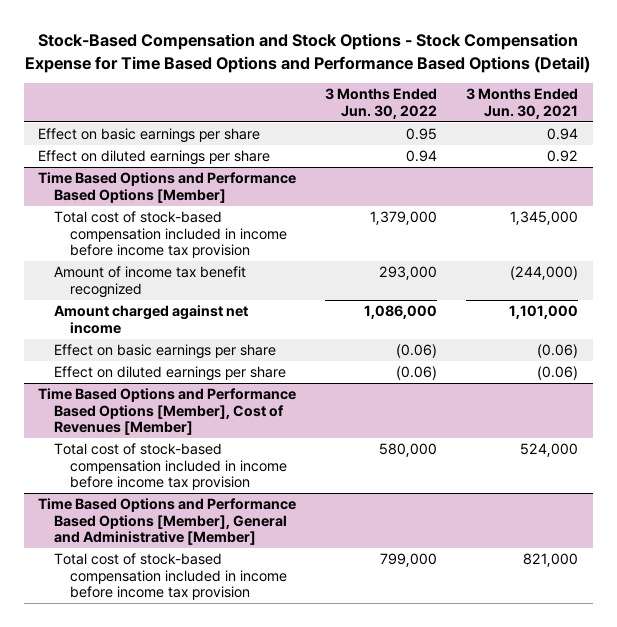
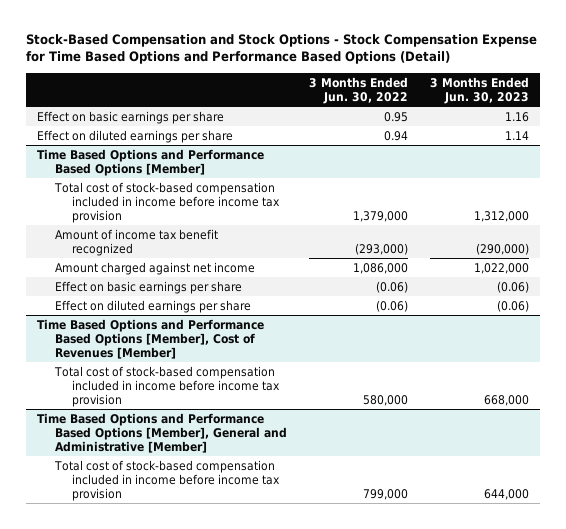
- | 3 Months Ended Jun. 30, 2022 | 3 Months Ended Jun. 30, 2021
+ | 3 Months Ended Jun. 30, 2022 | 3 Months Ended Jun. 30, 2023
@ Time Based Options and Performance Based Options [Member]
- Amount of income tax benefit recognized | 293,000 | (244,000)
+ Amount of income tax benefit recognized | (293,000) | (290,000)

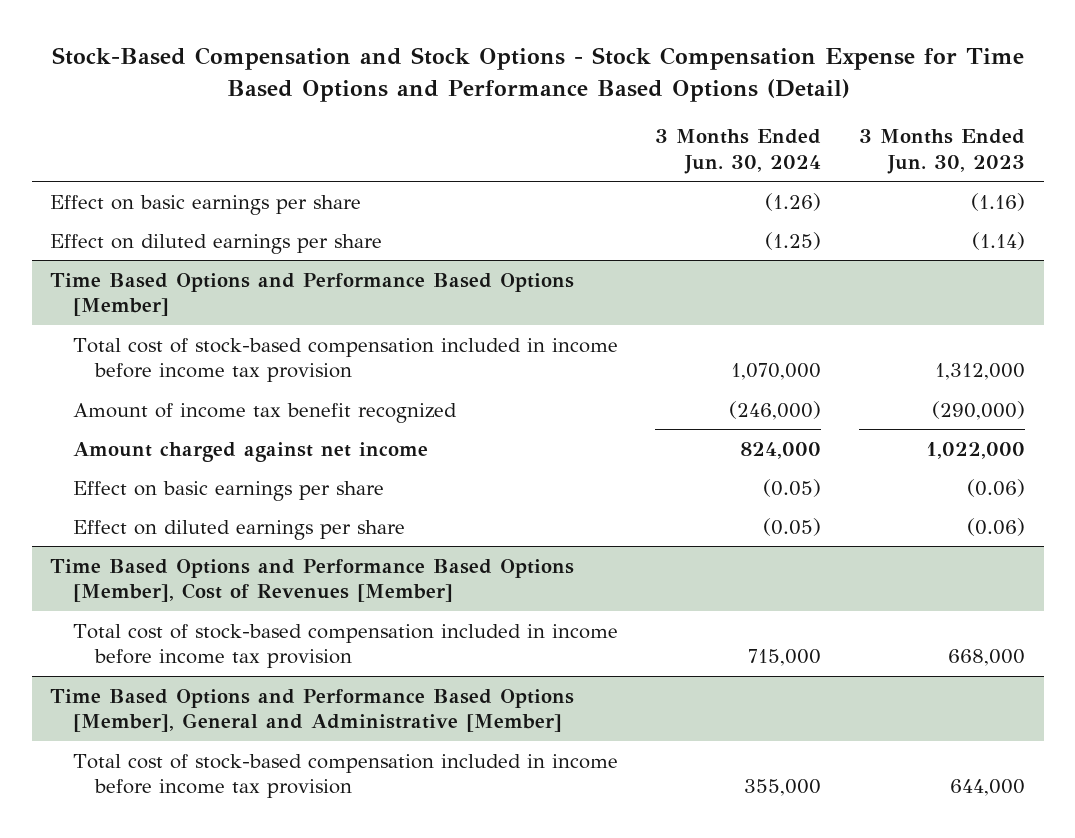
- | 3 Months Ended Jun. 30, 2022 | 3 Months Ended Jun. 30, 2023
+ | 3 Months Ended Jun. 30, 2024 | 3 Months Ended Jun. 30, 2023
- Effect on basic earnings per share | 0.95 | 1.16
- Effect on diluted earnings per share | 0.94 | 1.14
+ Effect on basic earnings per share | (1.26) | (1.16)
+ Effect on diluted earnings per share | (1.25) | (1.14)

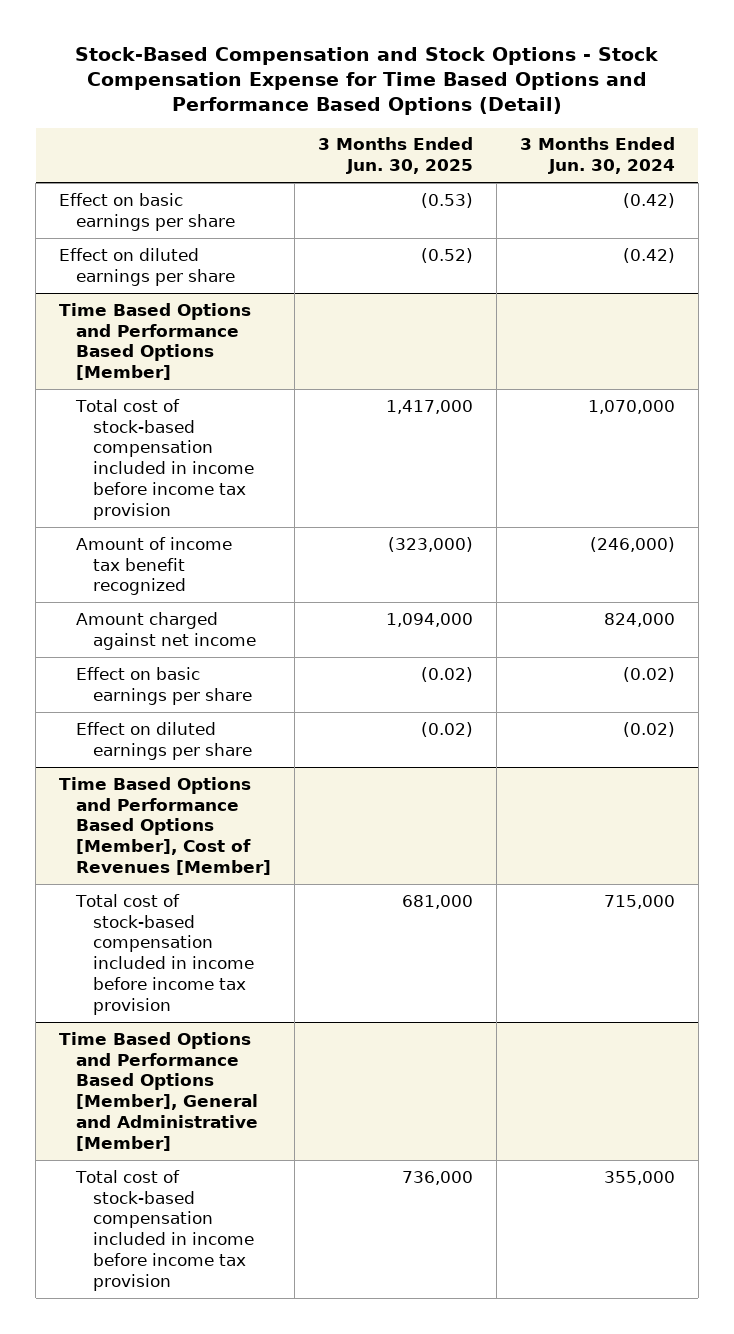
- | 3 Months Ended Jun. 30, 2024 | 3 Months Ended Jun. 30, 2023
+ | 3 Months Ended Jun. 30, 2025 | 3 Months Ended Jun. 30, 2024
- Effect on basic earnings per share | (1.26) | (1.16)
- Effect on diluted earnings per share | (1.25) | (1.14)
+ Effect on basic earnings per share | (0.53) | (0.42)
+ Effect on diluted earnings per share | (0.52) | (0.42)
@ Time Based Options and Performance Based Options [Member]
- Effect on basic earnings per share | (0.05) | (0.06)
- Effect on diluted earnings per share | (0.05) | (0.06)
+ Effect on basic earnings per share | (0.02) | (0.02)
+ Effect on diluted earnings per share | (0.02) | (0.02)

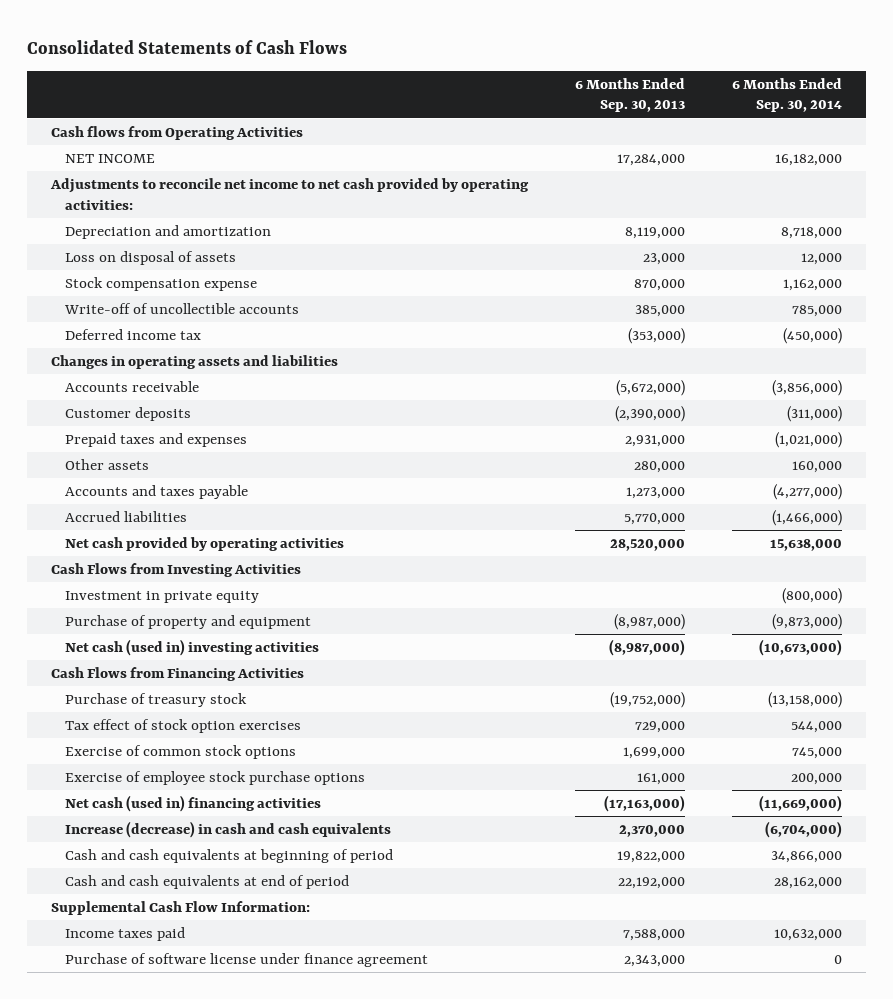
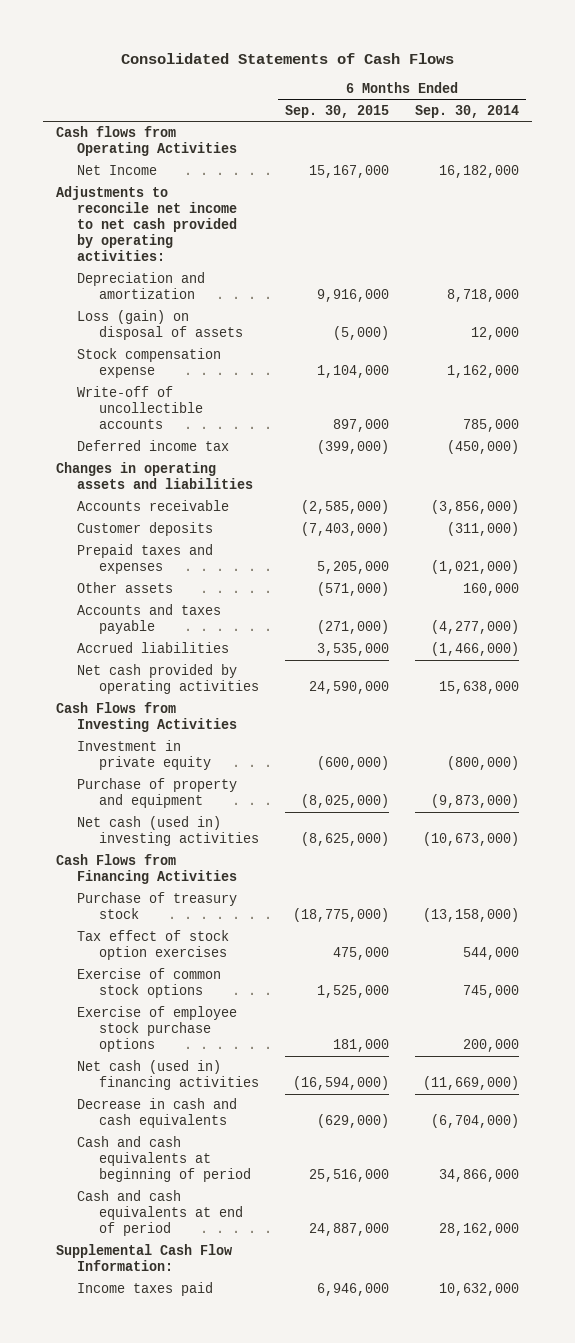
- | 6 Months Ended Sep. 30, 2013 | 6 Months Ended Sep. 30, 2014
+ | 6 Months Ended Sep. 30, 2015 | 6 Months Ended Sep. 30, 2014
- NET INCOME | 17,284,000 | 16,182,000
+ Net Income | 15,167,000 | 16,182,000
- Loss on disposal of assets | 23,000 | 12,000
+ Loss (gain) on disposal of assets | (5,000) | 12,000
- Increase (decrease) in cash and cash equivalents | 2,370,000 | (6,704,000)
+ Decrease in cash and cash equivalents | (629,000) | (6,704,000)
- Purchase of software license under finance agreement | 2,343,000 | 0

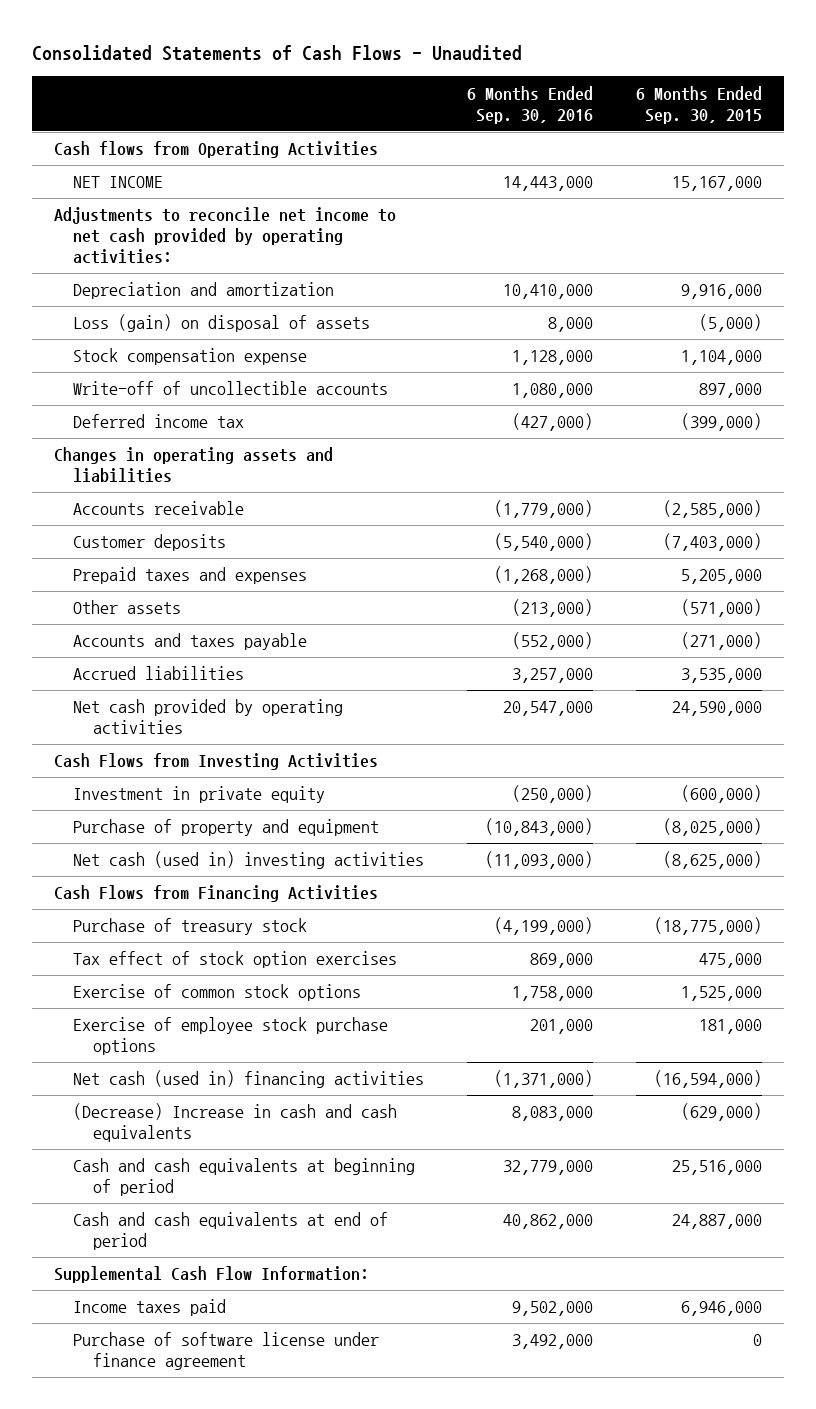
- Consolidated Statements of Cash Flows
+ Consolidated Statements of Cash Flows - Unaudited
- | 6 Months Ended Sep. 30, 2015 | 6 Months Ended Sep. 30, 2014
+ | 6 Months Ended Sep. 30, 2016 | 6 Months Ended Sep. 30, 2015
- Net Income | 15,167,000 | 16,182,000
+ NET INCOME | 14,443,000 | 15,167,000
- Decrease in cash and cash equivalents | (629,000) | (6,704,000)
+ (Decrease) Increase in cash and cash equivalents | 8,083,000 | (629,000)
+ Purchase of software license under finance agreement | 3,492,000 | 0

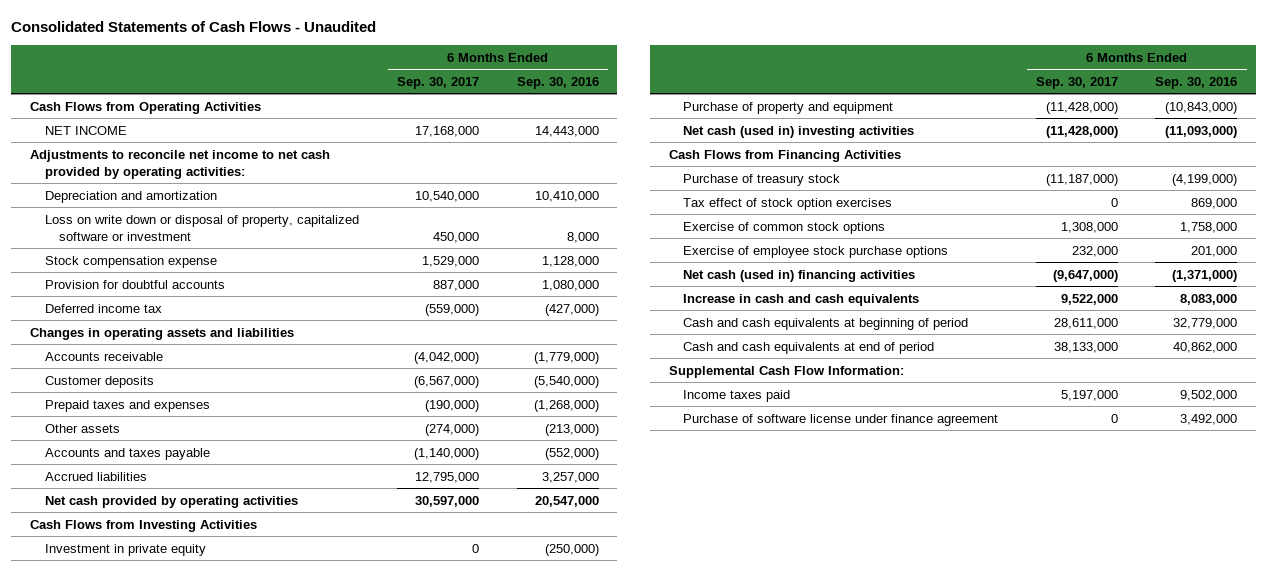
- | 6 Months Ended Sep. 30, 2016 | 6 Months Ended Sep. 30, 2015
+ | 6 Months Ended Sep. 30, 2017 | 6 Months Ended Sep. 30, 2016
- Cash flows from Operating Activities
+ Cash Flows from Operating Activities
- Loss (gain) on disposal of assets | 8,000 | (5,000)
+ Loss on write down or disposal of property, capitalized software or investment | 450,000 | 8,000
- Write-off of uncollectible accounts | 1,080,000 | 897,000
+ Provision for doubtful accounts | 887,000 | 1,080,000
- (Decrease) Increase in cash and cash equivalents | 8,083,000 | (629,000)
+ Increase in cash and cash equivalents | 9,522,000 | 8,083,000

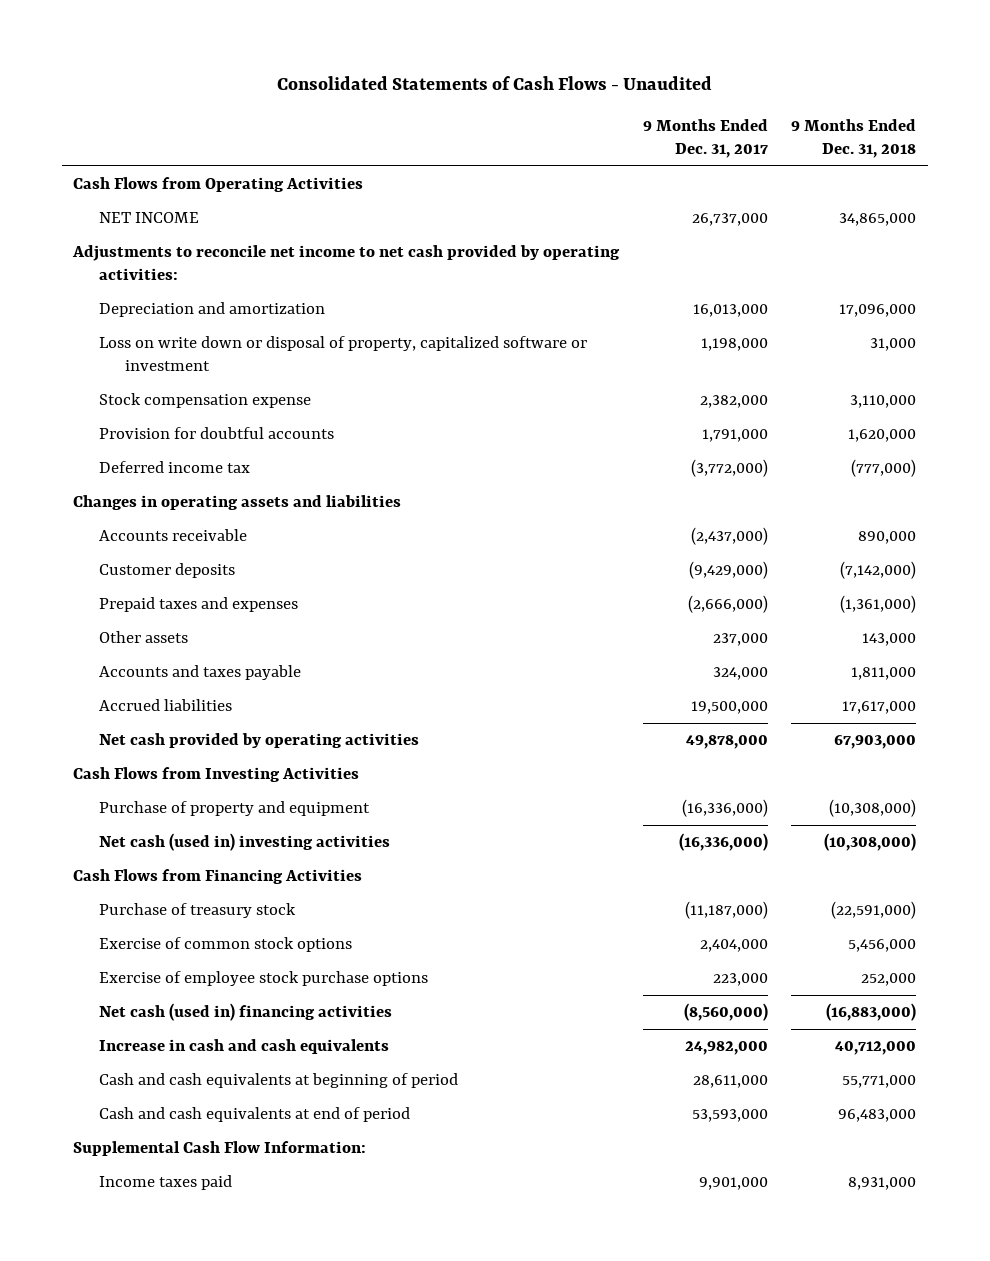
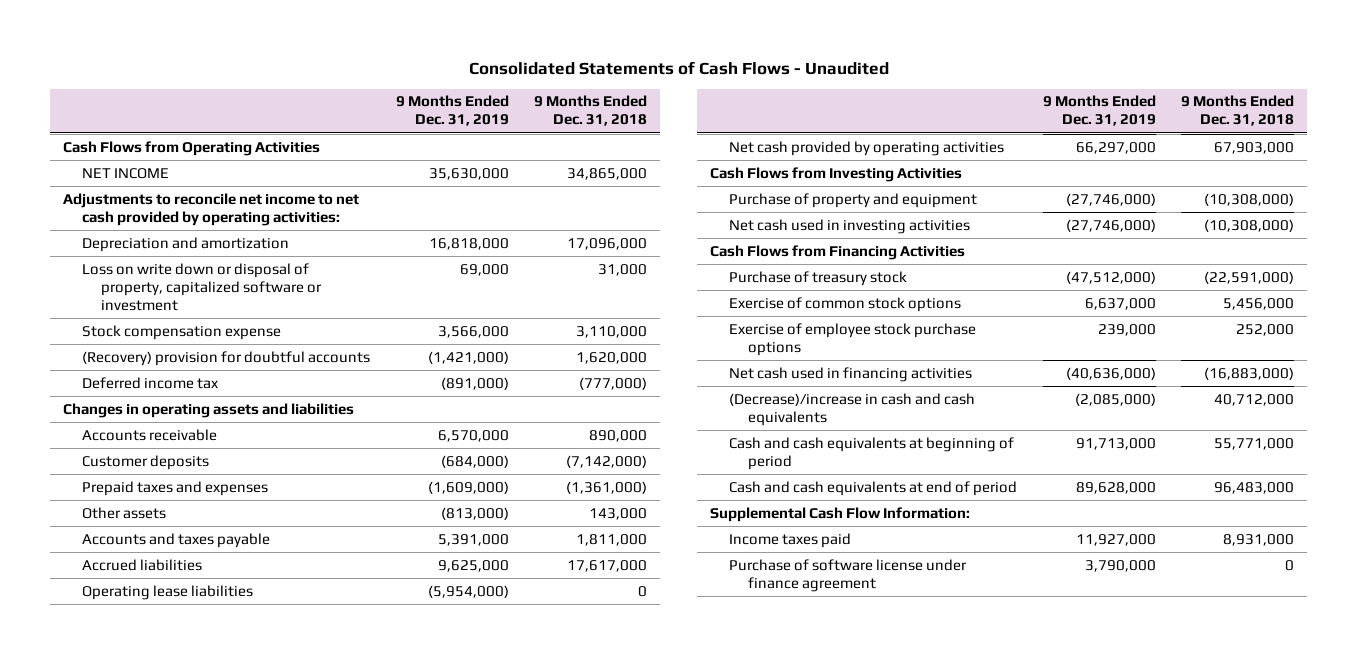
- | 9 Months Ended Dec. 31, 2017 | 9 Months Ended Dec. 31, 2018
+ | 9 Months Ended Dec. 31, 2019 | 9 Months Ended Dec. 31, 2018
- Provision for doubtful accounts | 1,791,000 | 1,620,000
+ (Recovery) provision for doubtful accounts | (1,421,000) | 1,620,000
+ Operating lease liabilities | (5,954,000) | 0
- Net cash (used in) investing activities | (16,336,000) | (10,308,000)
+ Net cash used in investing activities | (27,746,000) | (10,308,000)
- Net cash (used in) financing activities | (8,560,000) | (16,883,000)
- Increase in cash and cash equivalents | 24,982,000 | 40,712,000
+ Net cash used in financing activities | (40,636,000) | (16,883,000)
+ (Decrease)/increase in cash and cash equivalents | (2,085,000) | 40,712,000
+ Purchase of software license under finance agreement | 3,790,000 | 0

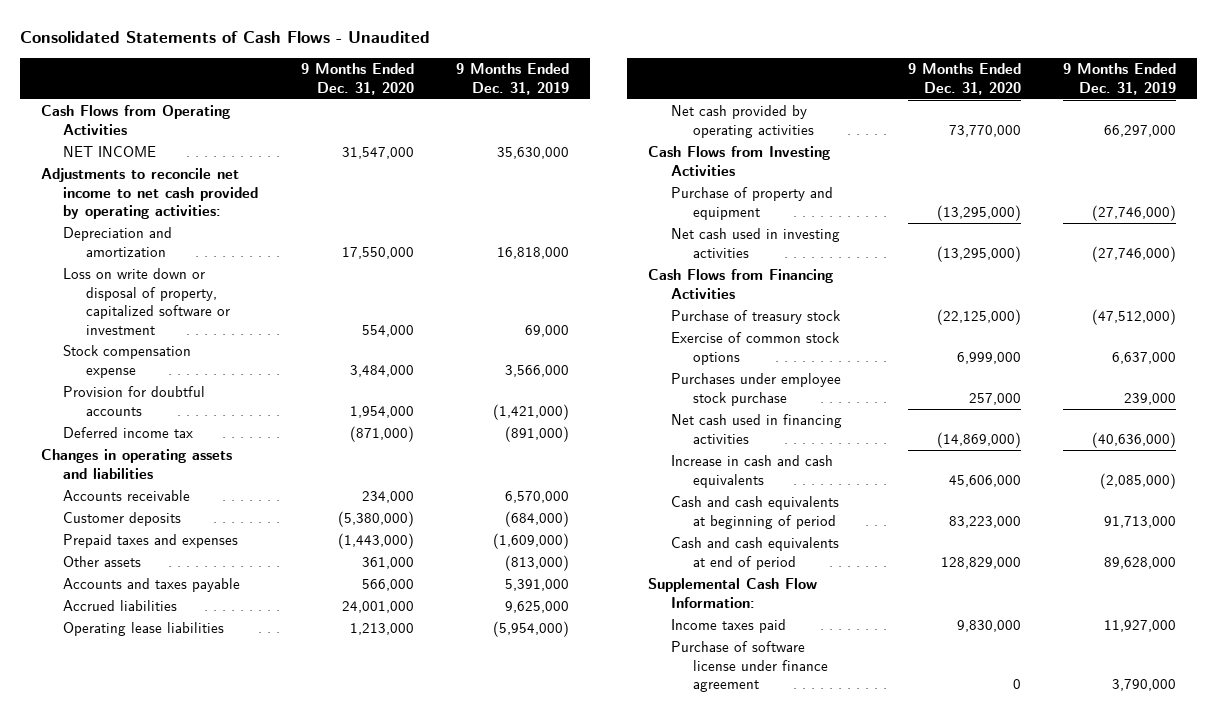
- | 9 Months Ended Dec. 31, 2019 | 9 Months Ended Dec. 31, 2018
+ | 9 Months Ended Dec. 31, 2020 | 9 Months Ended Dec. 31, 2019
- (Recovery) provision for doubtful accounts | (1,421,000) | 1,620,000
+ Provision for doubtful accounts | 1,954,000 | (1,421,000)
- Exercise of employee stock purchase options | 239,000 | 252,000
+ Purchases under employee stock purchase | 257,000 | 239,000
- (Decrease)/increase in cash and cash equivalents | (2,085,000) | 40,712,000
+ Increase in cash and cash equivalents | 45,606,000 | (2,085,000)

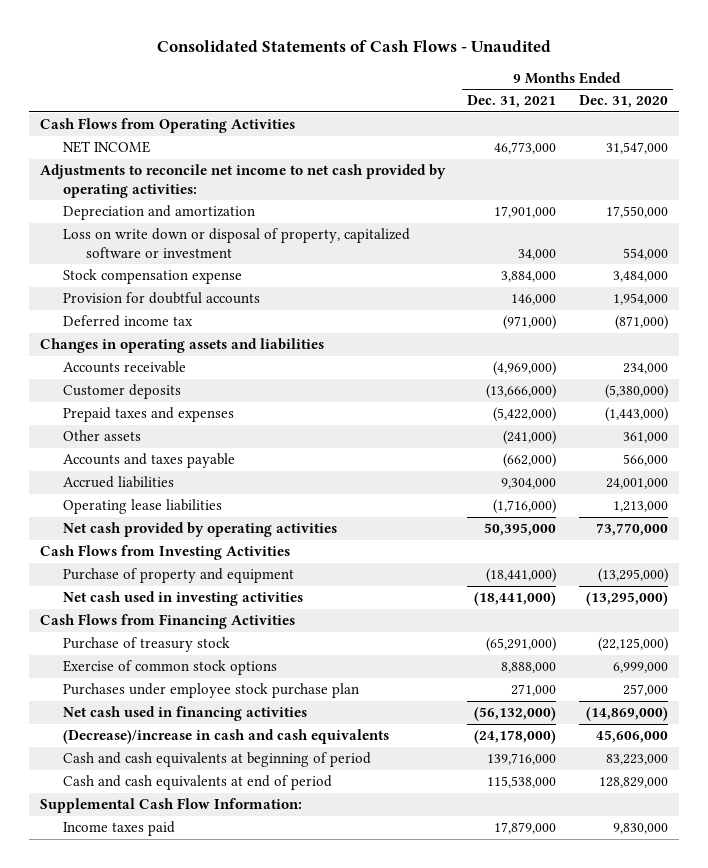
- | 9 Months Ended Dec. 31, 2020 | 9 Months Ended Dec. 31, 2019
+ | 9 Months Ended Dec. 31, 2021 | 9 Months Ended Dec. 31, 2020
- Purchases under employee stock purchase | 257,000 | 239,000
+ Purchases under employee stock purchase plan | 271,000 | 257,000
- Increase in cash and cash equivalents | 45,606,000 | (2,085,000)
+ (Decrease)/increase in cash and cash equivalents | (24,178,000) | 45,606,000
- Purchase of software license under finance agreement | 0 | 3,790,000

